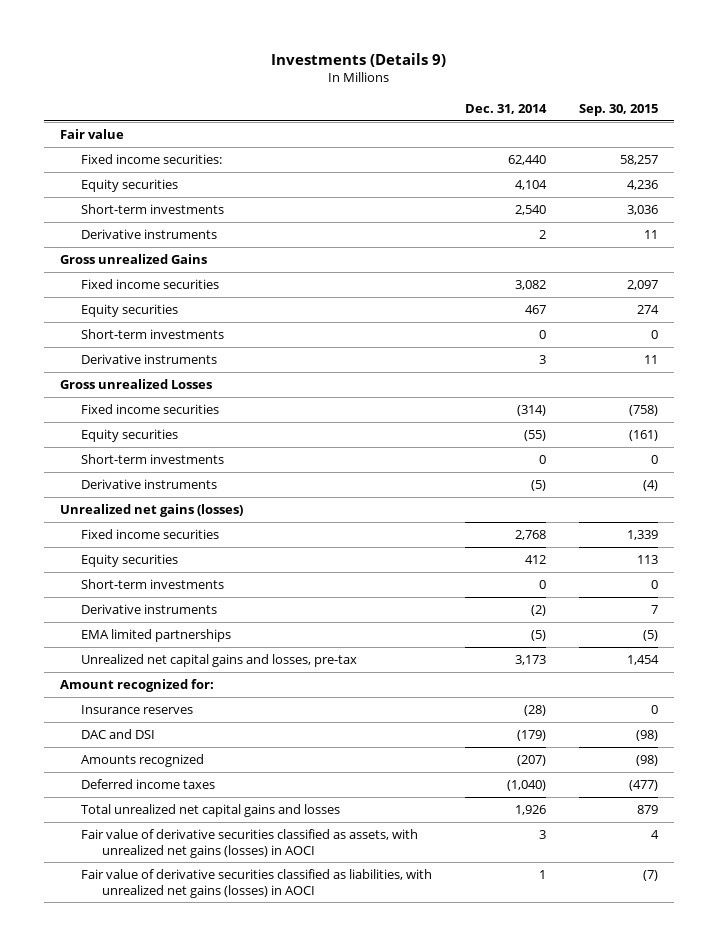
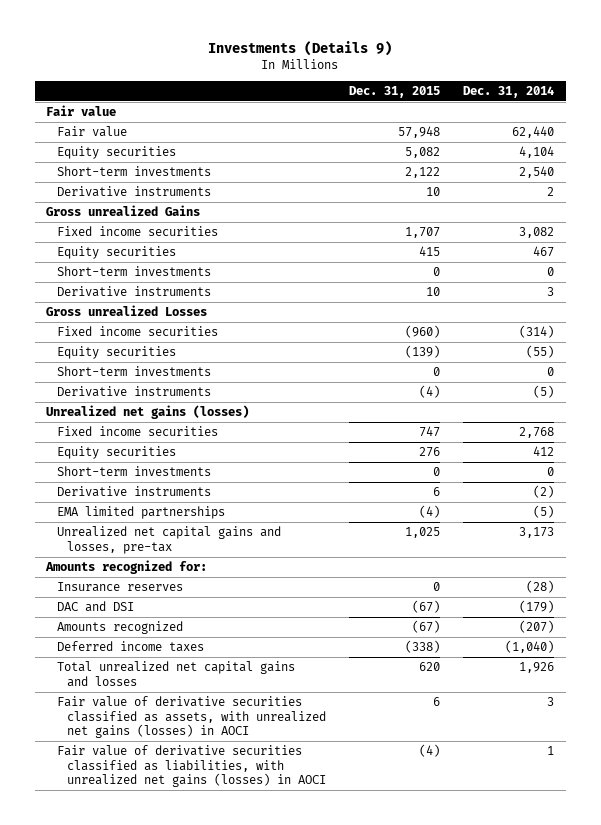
- | Dec. 31, 2014 | Sep. 30, 2015
+ | Dec. 31, 2015 | Dec. 31, 2014
- Fixed income securities: | 62,440 | 58,257
+ Fair value | 57,948 | 62,440
- Amount recognized for:
+ Amounts recognized for:

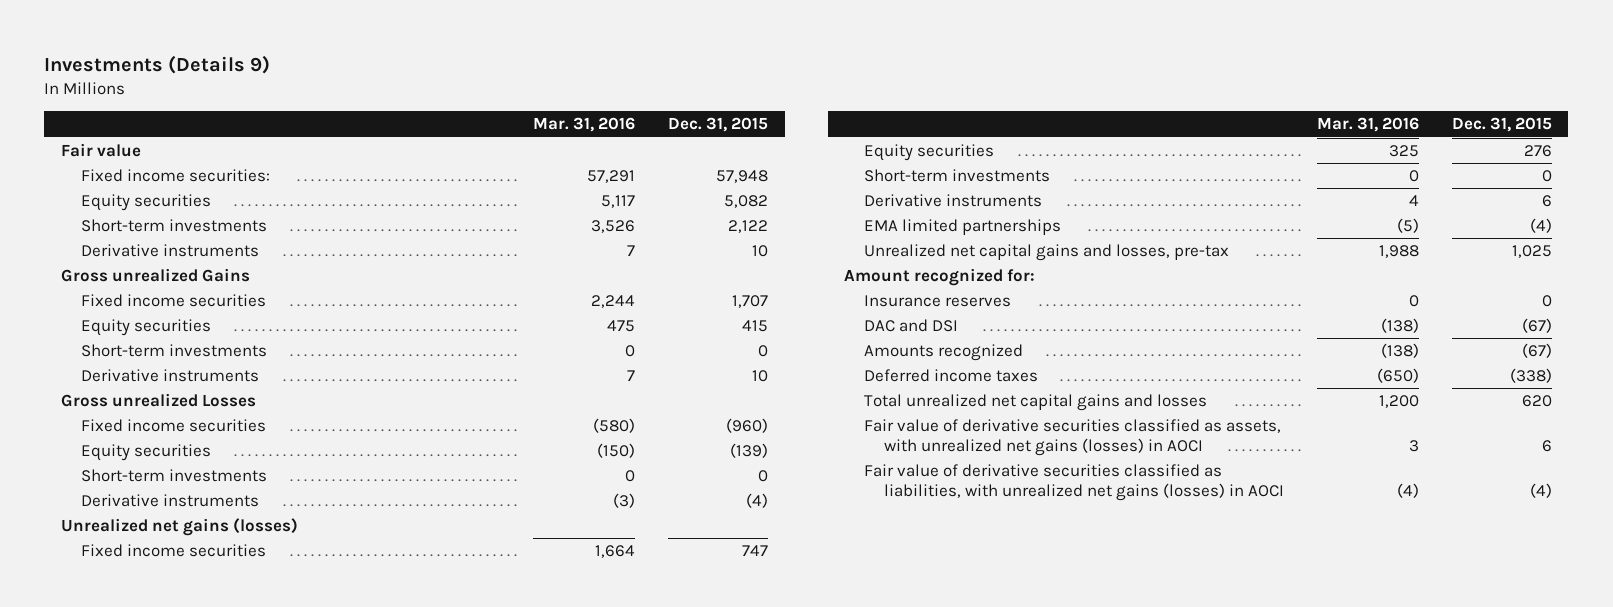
- | Dec. 31, 2015 | Dec. 31, 2014
+ | Mar. 31, 2016 | Dec. 31, 2015
- Fair value | 57,948 | 62,440
+ Fixed income securities: | 57,291 | 57,948
- Amounts recognized for:
+ Amount recognized for:

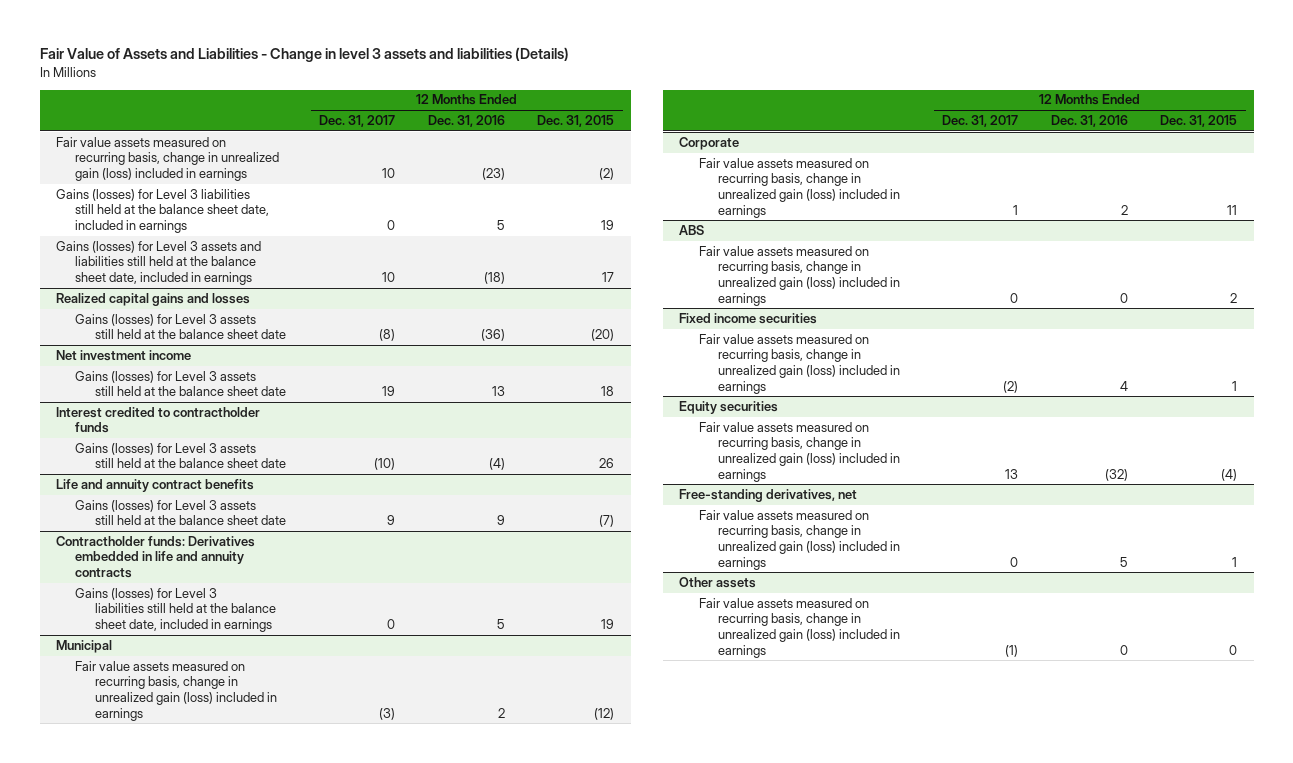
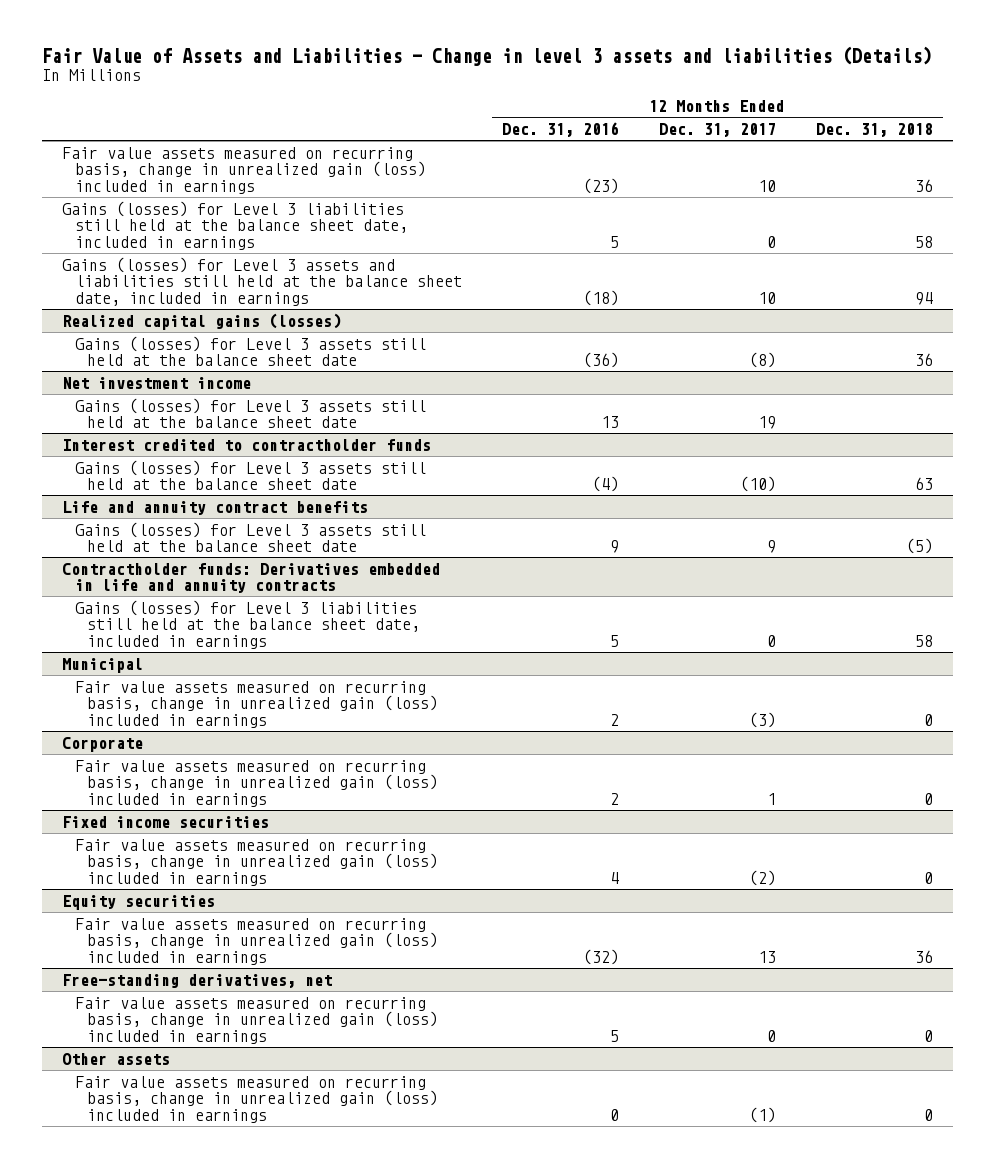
- | 12 Months Ended Dec. 31, 2017 | 12 Months Ended Dec. 31, 2016 | 12 Months Ended Dec. 31, 2015
+ | 12 Months Ended Dec. 31, 2016 | 12 Months Ended Dec. 31, 2017 | 12 Months Ended Dec. 31, 2018
- Realized capital gains and losses
+ Realized capital gains (losses)
- ABS
- Fair value assets measured on recurring basis, change in unrealized gain (loss) included in earnings | 0 | 0 | 2

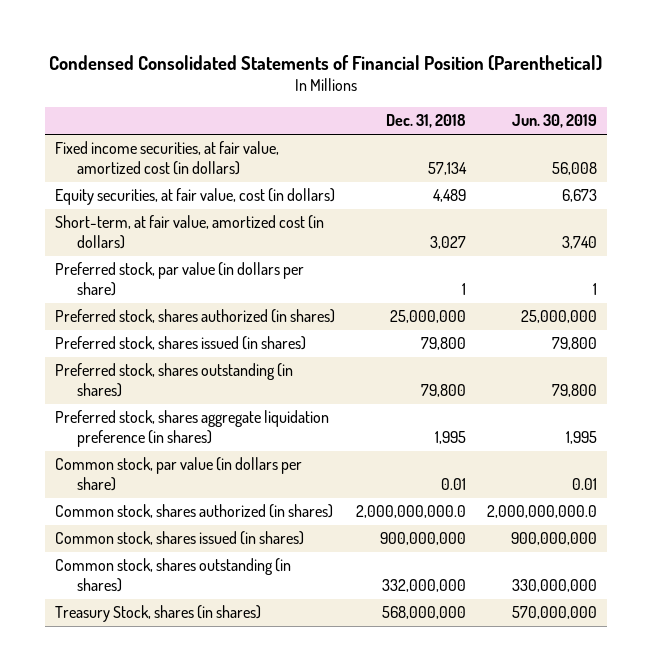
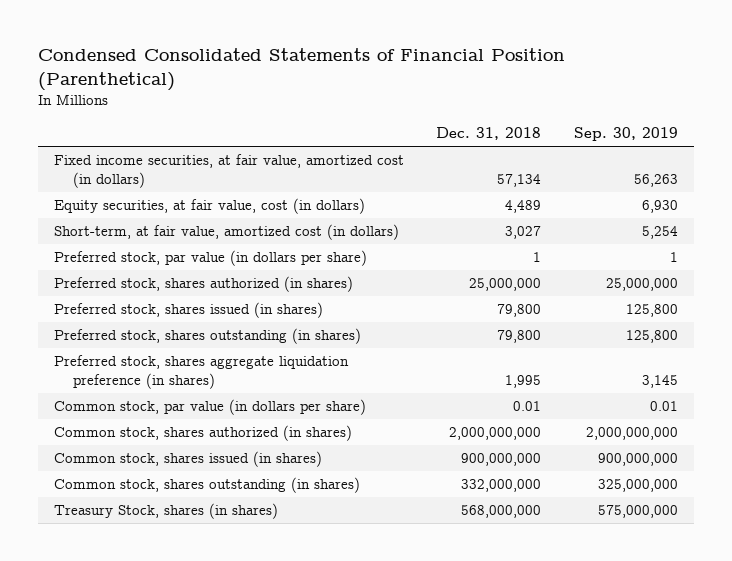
- | Dec. 31, 2018 | Jun. 30, 2019
+ | Dec. 31, 2018 | Sep. 30, 2019
- Common stock, shares authorized (in shares) | 2,000,000,000.0 | 2,000,000,000.0
+ Common stock, shares authorized (in shares) | 2,000,000,000 | 2,000,000,000

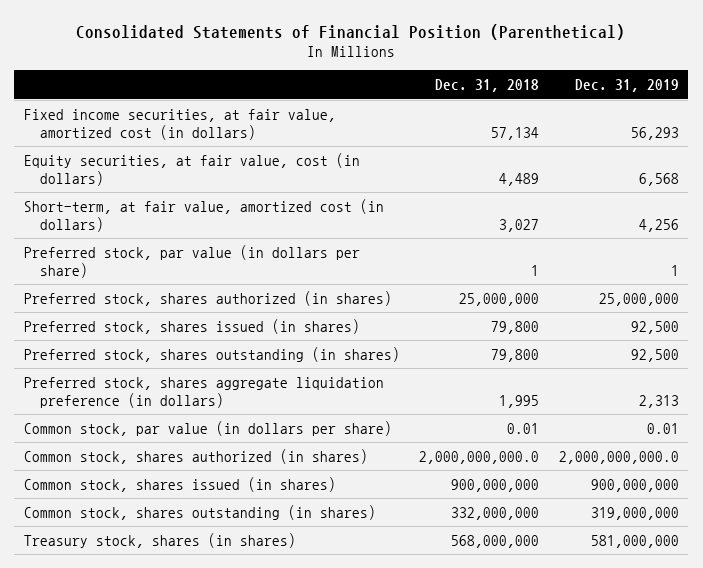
- Condensed Consolidated Statements of Financial Position (Parenthetical)
+ Consolidated Statements of Financial Position (Parenthetical)
- | Dec. 31, 2018 | Sep. 30, 2019
+ | Dec. 31, 2018 | Dec. 31, 2019
- Preferred stock, shares aggregate liquidation preference (in shares) | 1,995 | 3,145
+ Preferred stock, shares aggregate liquidation preference (in dollars) | 1,995 | 2,313
- Common stock, shares authorized (in shares) | 2,000,000,000 | 2,000,000,000
+ Common stock, shares authorized (in shares) | 2,000,000,000.0 | 2,000,000,000.0
- Treasury Stock, shares (in shares) | 568,000,000 | 575,000,000
+ Treasury stock, shares (in shares) | 568,000,000 | 581,000,000

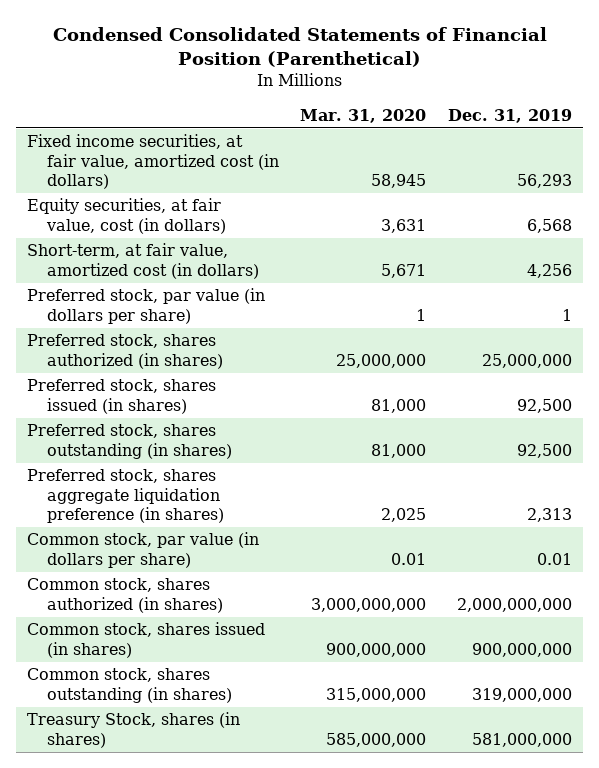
- Consolidated Statements of Financial Position (Parenthetical)
+ Condensed Consolidated Statements of Financial Position (Parenthetical)
- | Dec. 31, 2018 | Dec. 31, 2019
+ | Mar. 31, 2020 | Dec. 31, 2019
- Preferred stock, shares aggregate liquidation preference (in dollars) | 1,995 | 2,313
+ Preferred stock, shares aggregate liquidation preference (in shares) | 2,025 | 2,313
- Common stock, shares authorized (in shares) | 2,000,000,000.0 | 2,000,000,000.0
+ Common stock, shares authorized (in shares) | 3,000,000,000 | 2,000,000,000
- Treasury stock, shares (in shares) | 568,000,000 | 581,000,000
+ Treasury Stock, shares (in shares) | 585,000,000 | 581,000,000

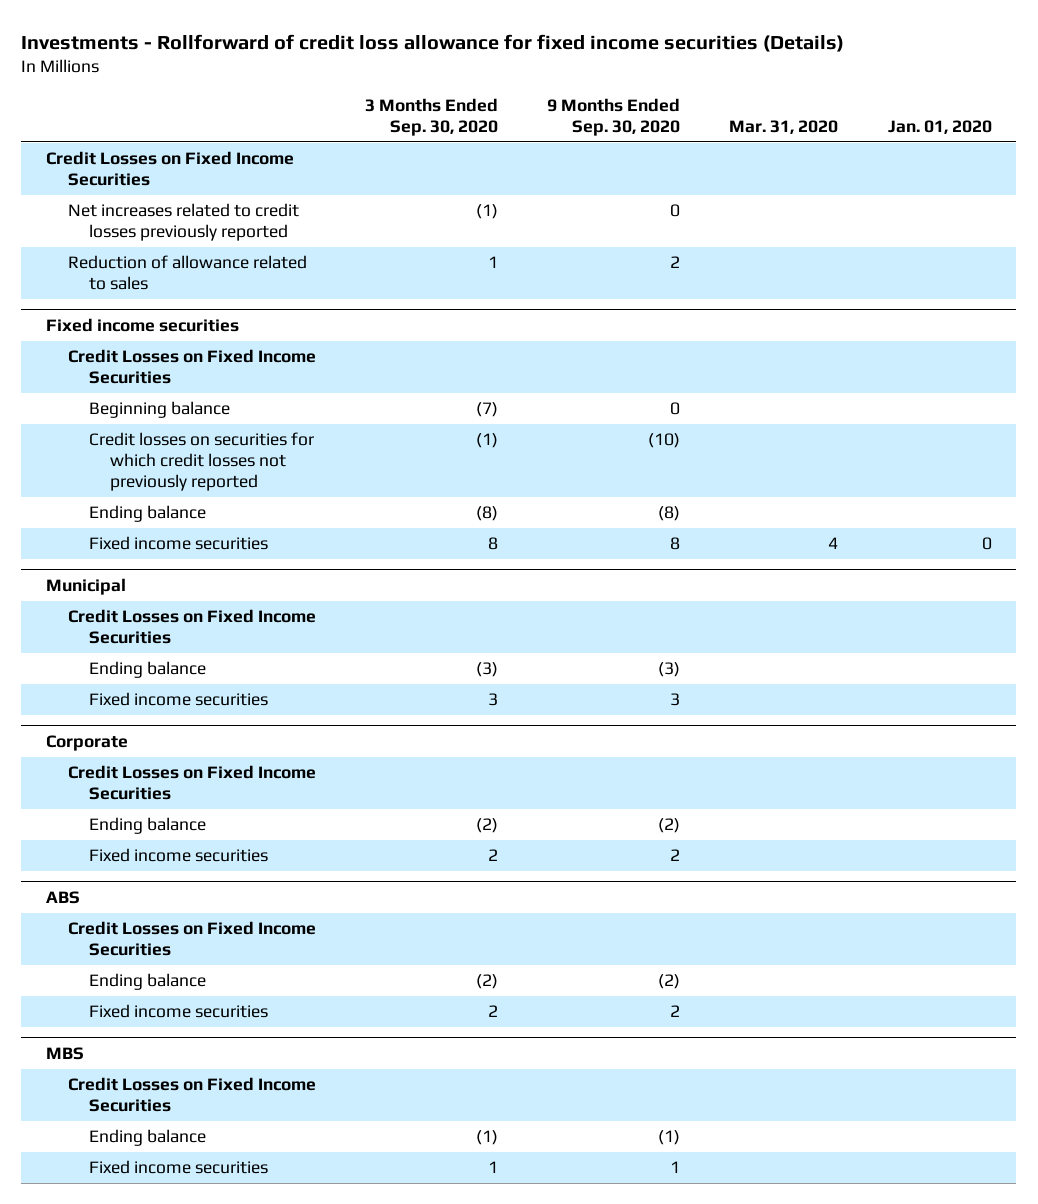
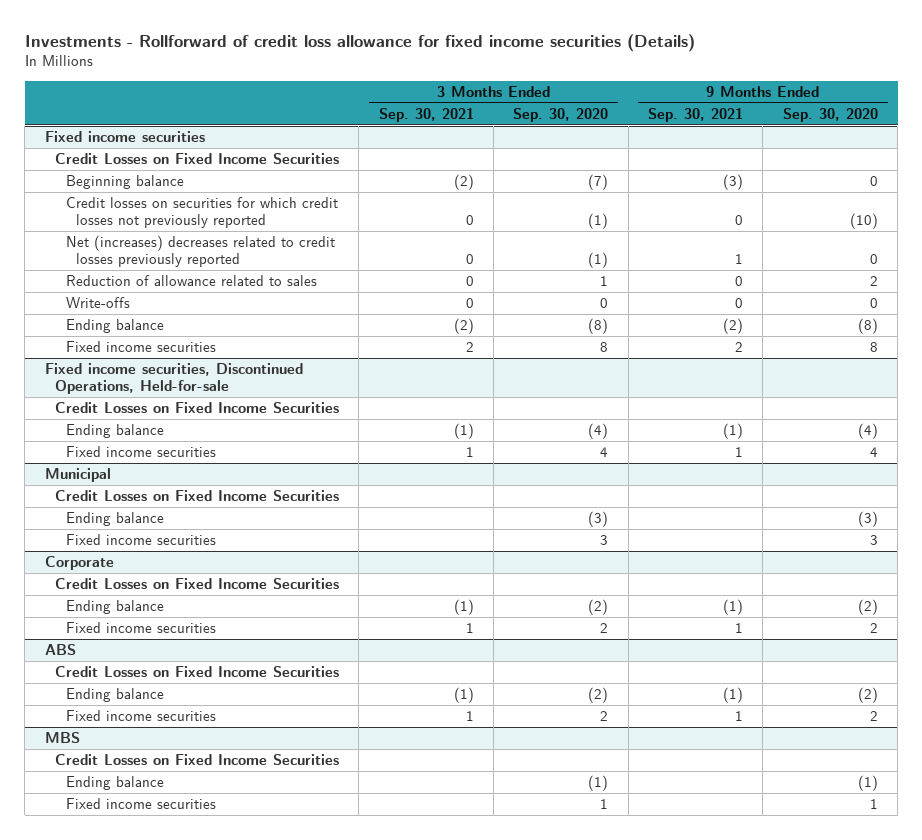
- | 3 Months Ended Sep. 30, 2020 | 9 Months Ended Sep. 30, 2020 | Mar. 31, 2020 | Jan. 01, 2020
+ | 3 Months Ended Sep. 30, 2021 | 3 Months Ended Sep. 30, 2020 | 9 Months Ended Sep. 30, 2021 | 9 Months Ended Sep. 30, 2020
- Credit Losses on Fixed Income Securities
- Net increases related to credit losses previously reported | (1) | 0 | |
- Reduction of allowance related to sales | 1 | 2 | |
@ Fixed income securities
+ Net (increases) decreases related to credit losses previously reported | 0 | (1) | 1 | 0
+ Reduction of allowance related to sales | 0 | 1 | 0 | 2
+ Write-offs | 0 | 0 | 0 | 0
+ Fixed income securities, Discontinued Operations, Held-for-sale
+ Credit Losses on Fixed Income Securities
+ Ending balance | (1) | (4) | (1) | (4)
+ Fixed income securities | 1 | 4 | 1 | 4

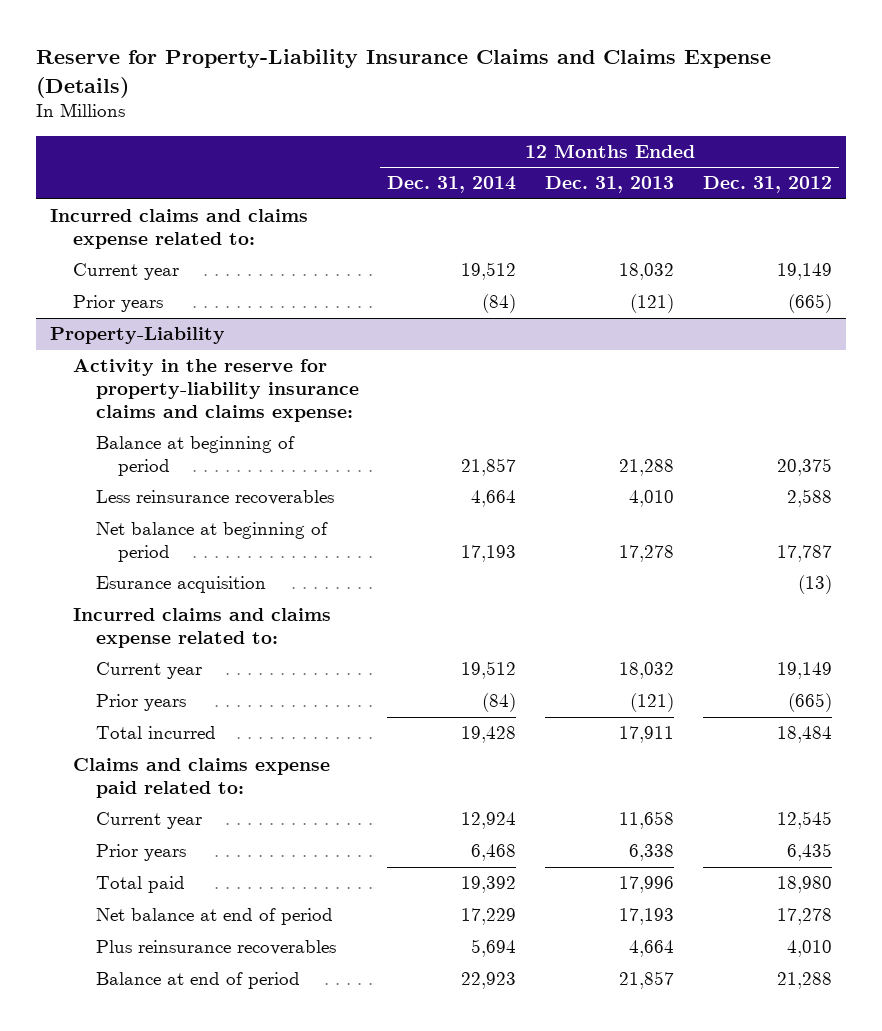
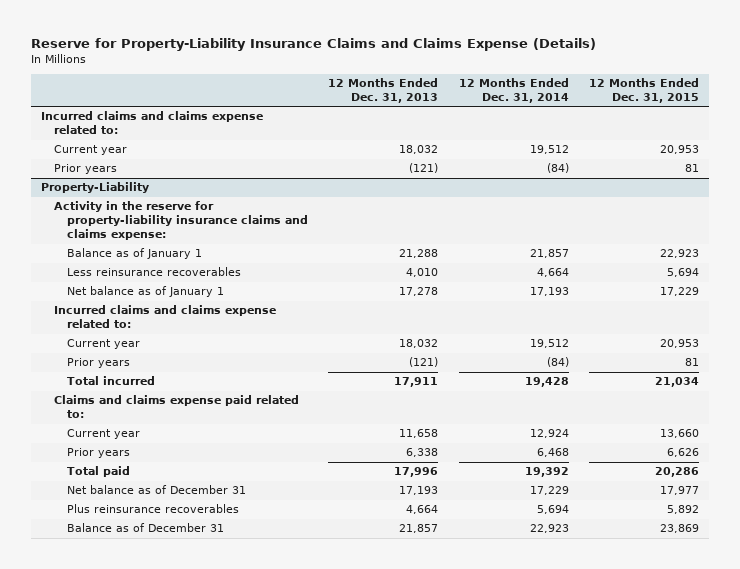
- | 12 Months Ended Dec. 31, 2014 | 12 Months Ended Dec. 31, 2013 | 12 Months Ended Dec. 31, 2012
+ | 12 Months Ended Dec. 31, 2013 | 12 Months Ended Dec. 31, 2014 | 12 Months Ended Dec. 31, 2015
@ Property-Liability
- Balance at beginning of period | 21,857 | 21,288 | 20,375
+ Balance as of January 1 | 21,288 | 21,857 | 22,923
- Net balance at beginning of period | 17,193 | 17,278 | 17,787
- Esurance acquisition | | | (13)
+ Net balance as of January 1 | 17,278 | 17,193 | 17,229
- Net balance at end of period | 17,229 | 17,193 | 17,278
+ Net balance as of December 31 | 17,193 | 17,229 | 17,977
- Balance at end of period | 22,923 | 21,857 | 21,288
+ Balance as of December 31 | 21,857 | 22,923 | 23,869

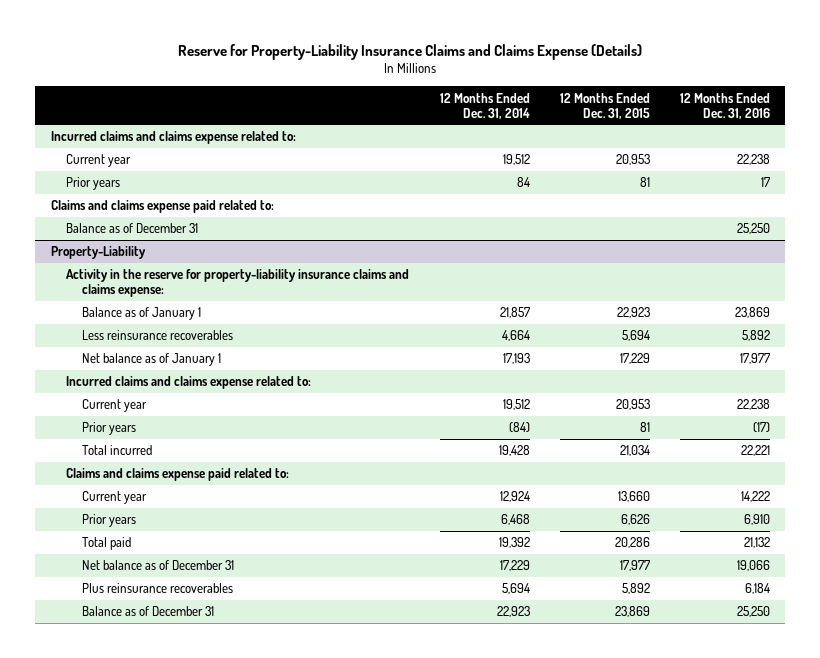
- | 12 Months Ended Dec. 31, 2013 | 12 Months Ended Dec. 31, 2014 | 12 Months Ended Dec. 31, 2015
+ | 12 Months Ended Dec. 31, 2014 | 12 Months Ended Dec. 31, 2015 | 12 Months Ended Dec. 31, 2016
- Prior years | (121) | (84) | 81
+ Prior years | 84 | 81 | 17
+ Claims and claims expense paid related to:
+ Balance as of December 31 | | | 25,250

